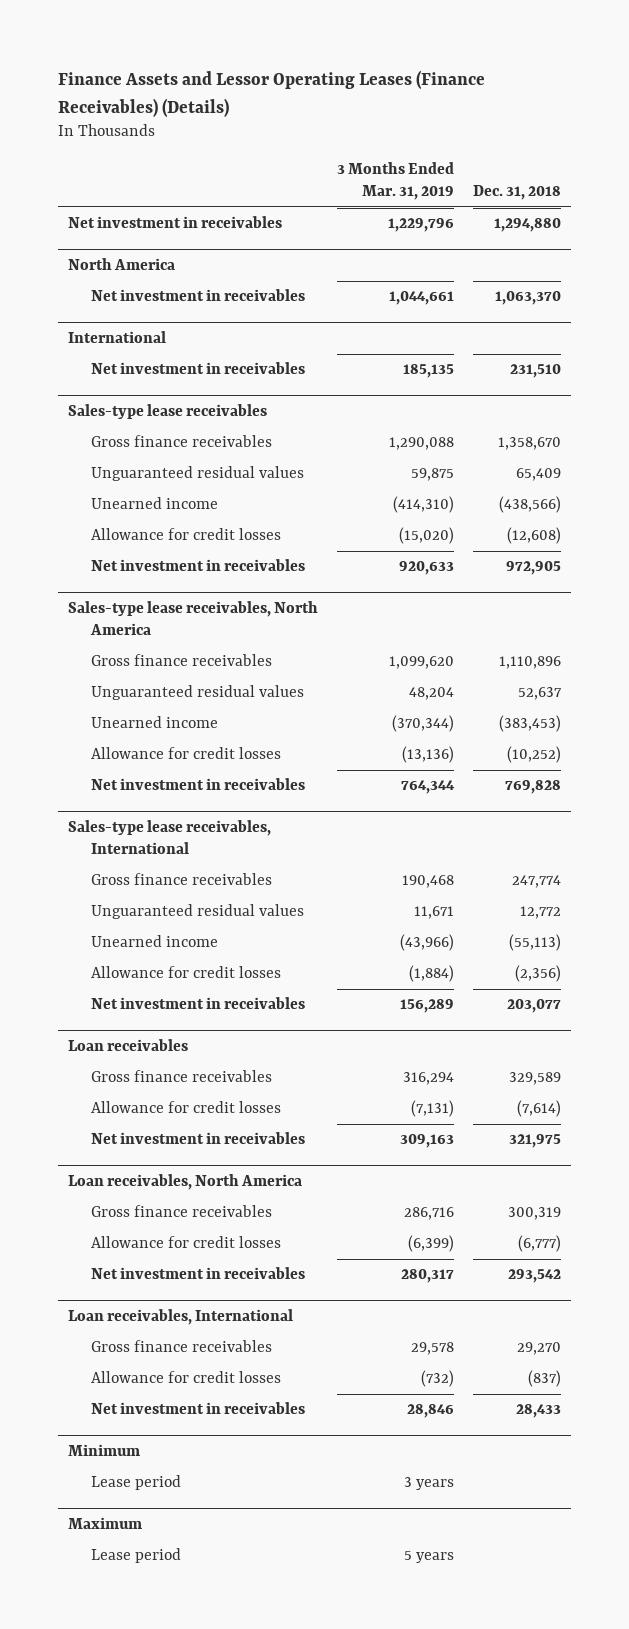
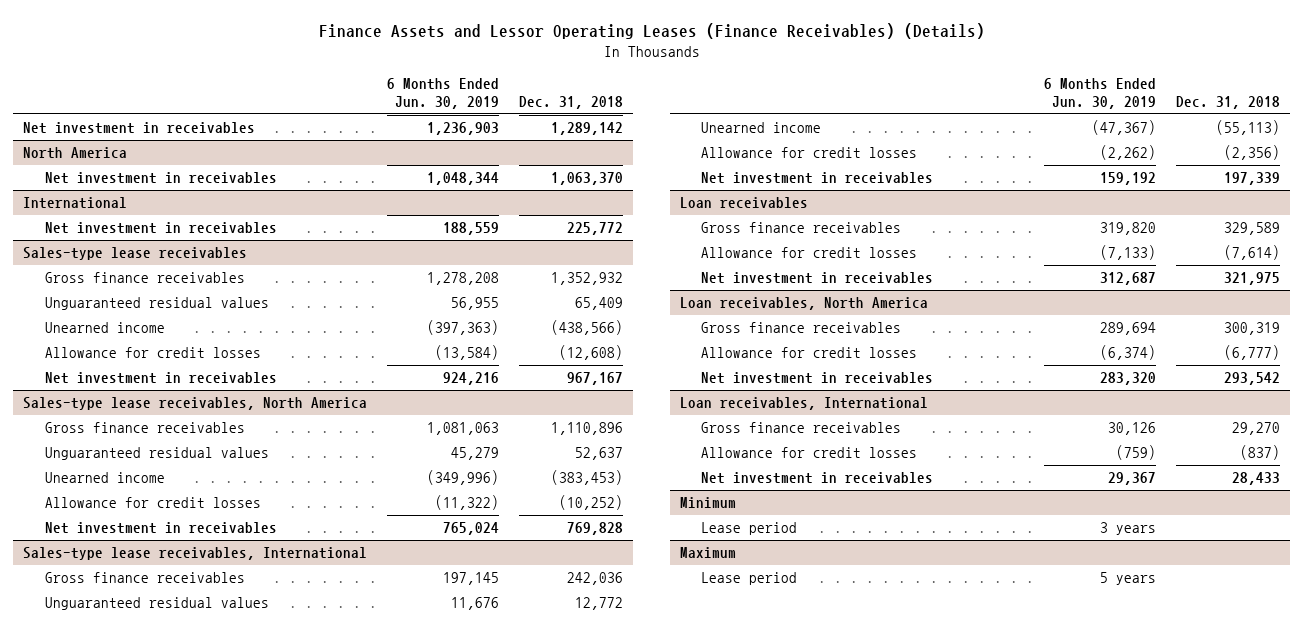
- | 3 Months Ended Mar. 31, 2019 | Dec. 31, 2018
+ | 6 Months Ended Jun. 30, 2019 | Dec. 31, 2018
- Net investment in receivables | 1,229,796 | 1,294,880
+ Net investment in receivables | 1,236,903 | 1,289,142
@ International
- Net investment in receivables | 185,135 | 231,510
+ Net investment in receivables | 188,559 | 225,772
@ Sales-type lease receivables
- Gross finance receivables | 1,290,088 | 1,358,670
+ Gross finance receivables | 1,278,208 | 1,352,932
- Net investment in receivables | 920,633 | 972,905
+ Net investment in receivables | 924,216 | 967,167
@ Sales-type lease receivables, International
- Gross finance receivables | 190,468 | 247,774
+ Gross finance receivables | 197,145 | 242,036
- Net investment in receivables | 156,289 | 203,077
+ Net investment in receivables | 159,192 | 197,339

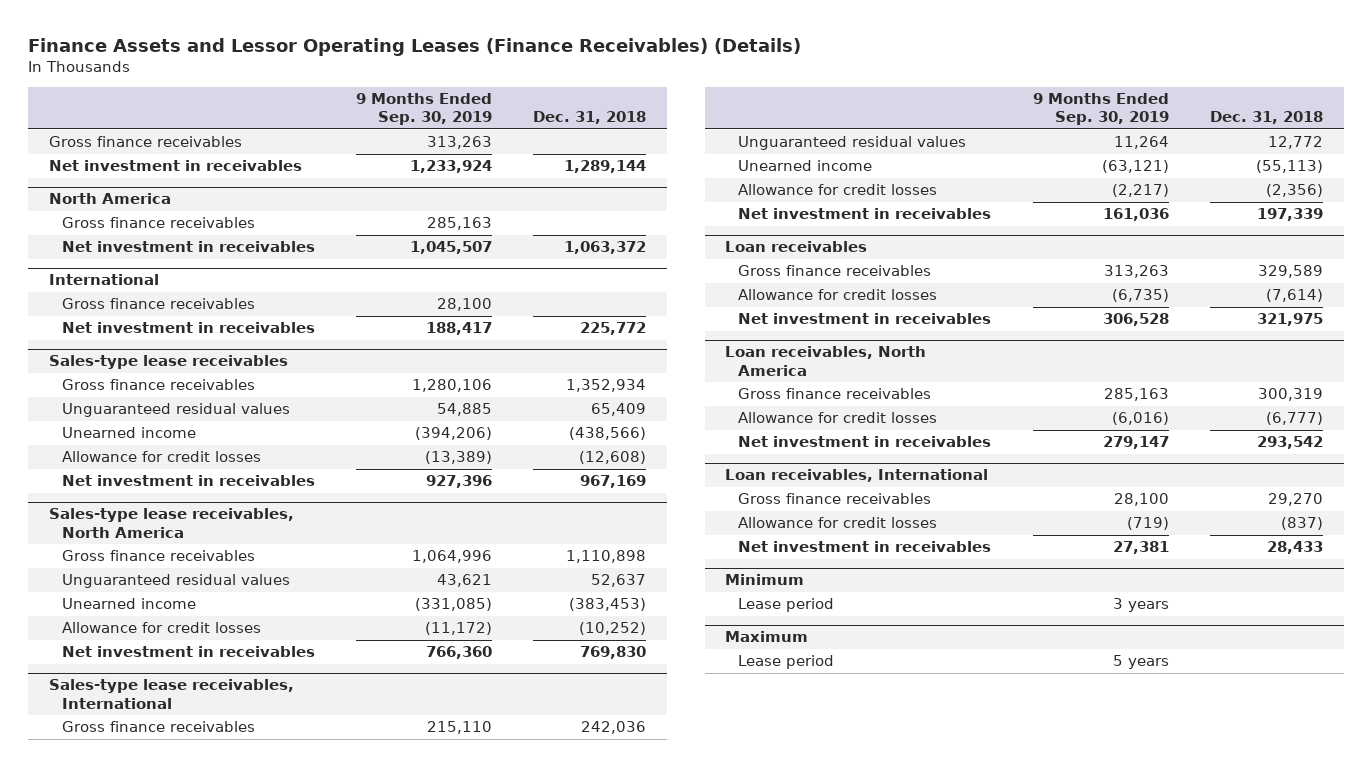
- | 6 Months Ended Jun. 30, 2019 | Dec. 31, 2018
+ | 9 Months Ended Sep. 30, 2019 | Dec. 31, 2018
- Net investment in receivables | 1,236,903 | 1,289,142
+ Gross finance receivables | 313,263 |
+ Net investment in receivables | 1,233,924 | 1,289,144
@ North America
- Net investment in receivables | 1,048,344 | 1,063,370
+ Gross finance receivables | 285,163 |
+ Net investment in receivables | 1,045,507 | 1,063,372
@ International
+ Gross finance receivables | 28,100 |
@ Sales-type lease receivables
- Gross finance receivables | 1,278,208 | 1,352,932
+ Gross finance receivables | 1,280,106 | 1,352,934
- Net investment in receivables | 924,216 | 967,167
+ Net investment in receivables | 927,396 | 967,169
@ Sales-type lease receivables, North America
- Gross finance receivables | 1,081,063 | 1,110,896
+ Gross finance receivables | 1,064,996 | 1,110,898
- Net investment in receivables | 765,024 | 769,828
+ Net investment in receivables | 766,360 | 769,830

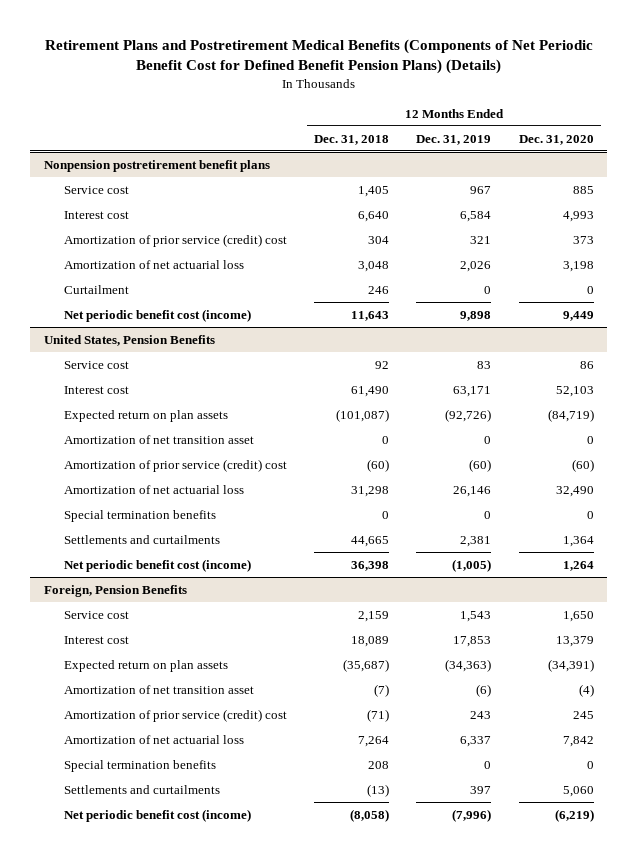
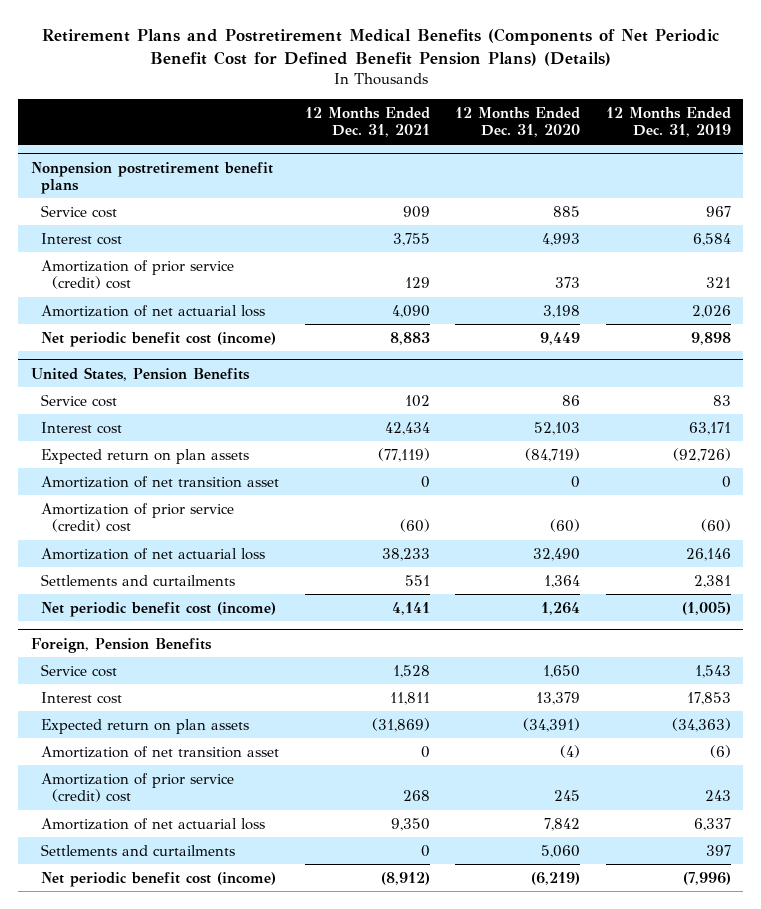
- | 12 Months Ended Dec. 31, 2018 | 12 Months Ended Dec. 31, 2019 | 12 Months Ended Dec. 31, 2020
+ | 12 Months Ended Dec. 31, 2021 | 12 Months Ended Dec. 31, 2020 | 12 Months Ended Dec. 31, 2019
@ Nonpension postretirement benefit plans
- Curtailment | 246 | 0 | 0
@ United States, Pension Benefits
- Special termination benefits | 0 | 0 | 0
@ Foreign, Pension Benefits
- Special termination benefits | 208 | 0 | 0

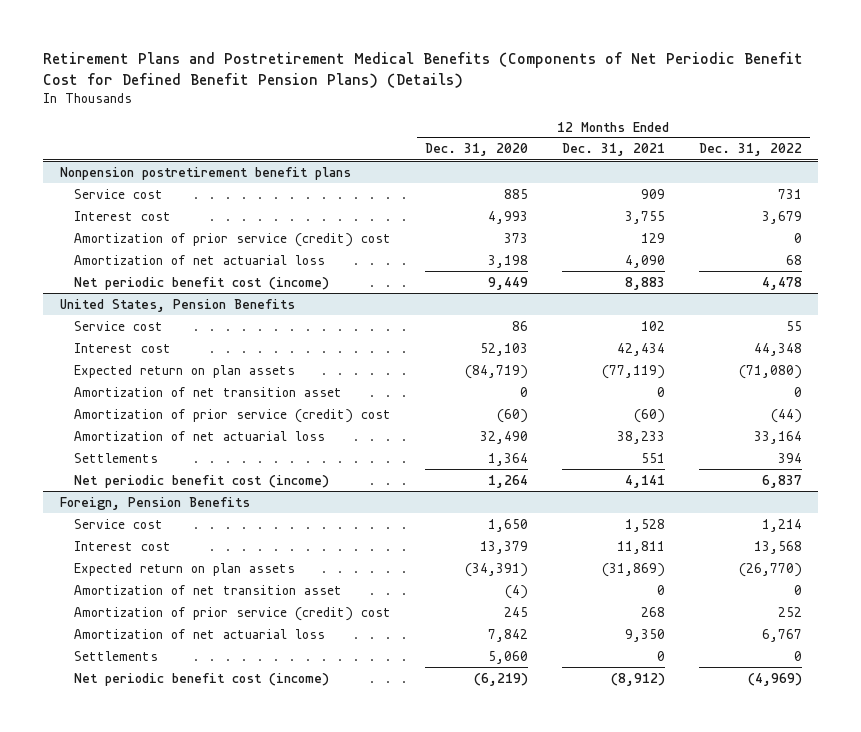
- | 12 Months Ended Dec. 31, 2021 | 12 Months Ended Dec. 31, 2020 | 12 Months Ended Dec. 31, 2019
+ | 12 Months Ended Dec. 31, 2020 | 12 Months Ended Dec. 31, 2021 | 12 Months Ended Dec. 31, 2022
@ United States, Pension Benefits
- Settlements and curtailments | 551 | 1,364 | 2,381
+ Settlements | 1,364 | 551 | 394
@ Foreign, Pension Benefits
- Settlements and curtailments | 0 | 5,060 | 397
+ Settlements | 5,060 | 0 | 0

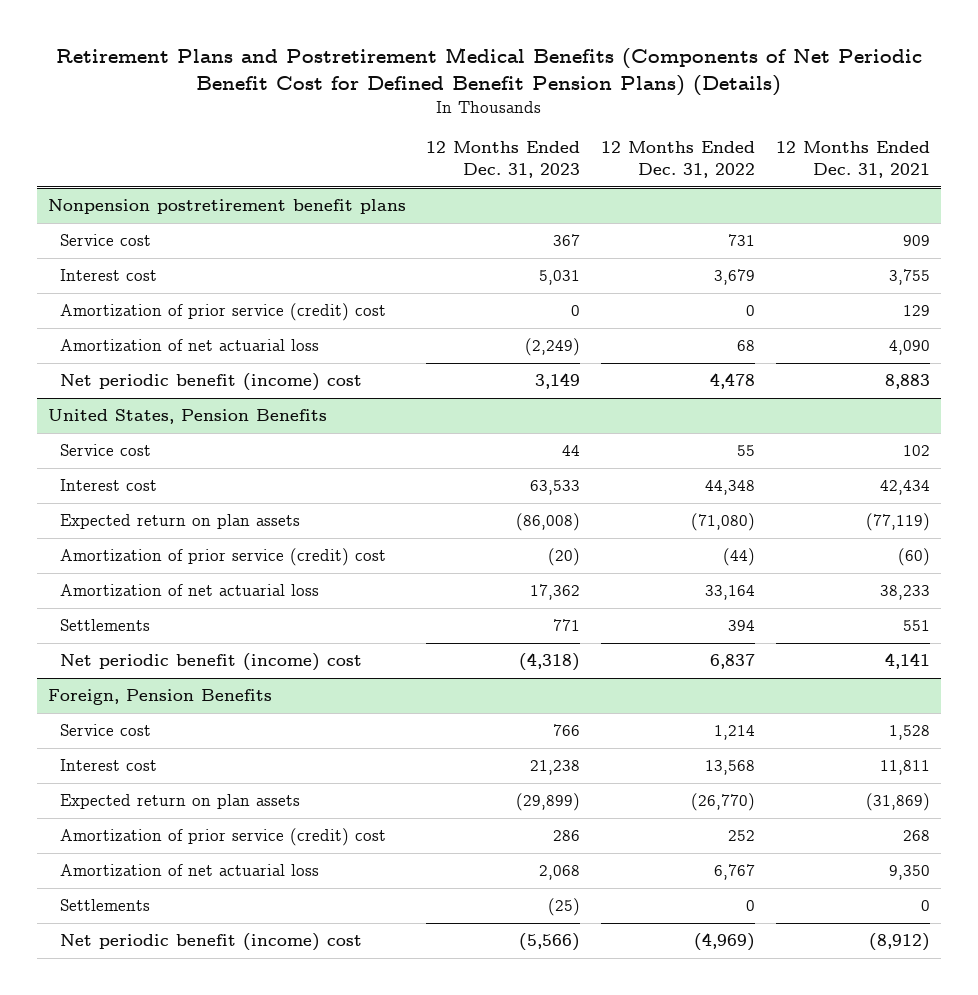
- | 12 Months Ended Dec. 31, 2020 | 12 Months Ended Dec. 31, 2021 | 12 Months Ended Dec. 31, 2022
+ | 12 Months Ended Dec. 31, 2023 | 12 Months Ended Dec. 31, 2022 | 12 Months Ended Dec. 31, 2021
@ Nonpension postretirement benefit plans
- Net periodic benefit cost (income) | 9,449 | 8,883 | 4,478
+ Net periodic benefit (income) cost | 3,149 | 4,478 | 8,883
@ United States, Pension Benefits
- Amortization of net transition asset | 0 | 0 | 0
- Net periodic benefit cost (income) | 1,264 | 4,141 | 6,837
+ Net periodic benefit (income) cost | (4,318) | 6,837 | 4,141
@ Foreign, Pension Benefits
- Amortization of net transition asset | (4) | 0 | 0
- Net periodic benefit cost (income) | (6,219) | (8,912) | (4,969)
+ Net periodic benefit (income) cost | (5,566) | (4,969) | (8,912)

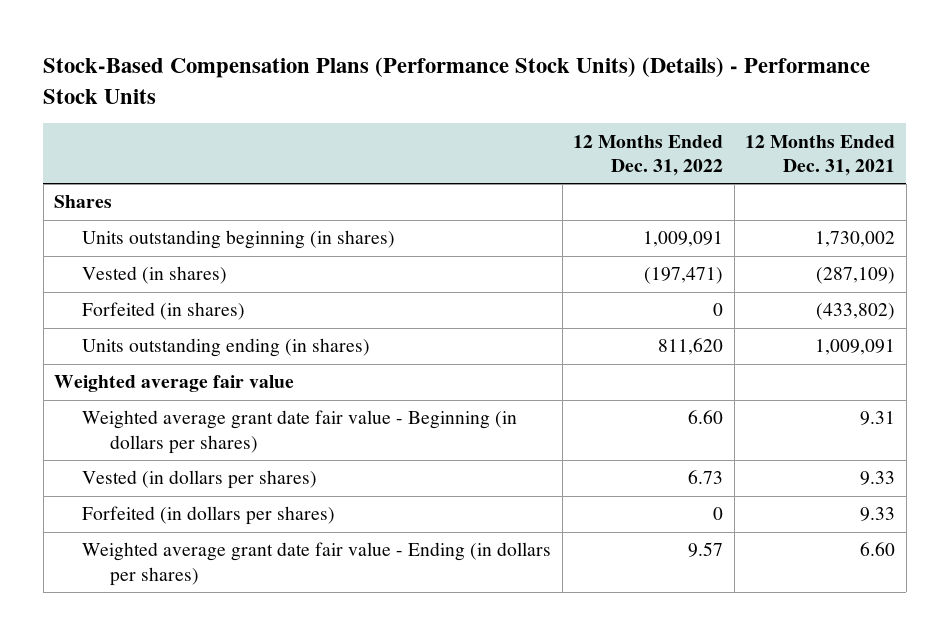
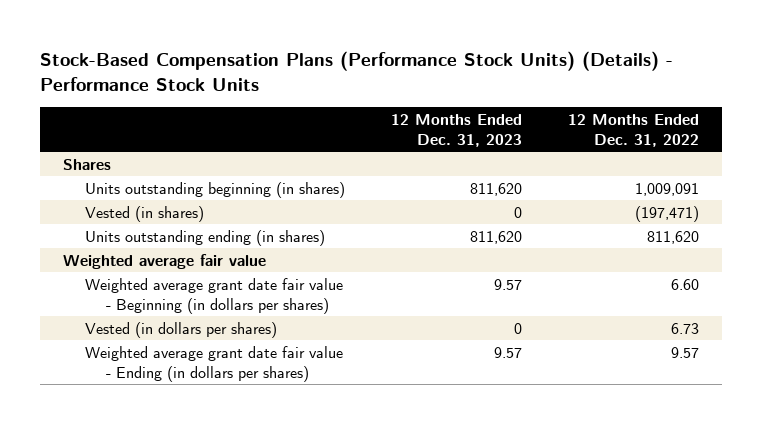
- | 12 Months Ended Dec. 31, 2022 | 12 Months Ended Dec. 31, 2021
+ | 12 Months Ended Dec. 31, 2023 | 12 Months Ended Dec. 31, 2022
- Forfeited (in shares) | 0 | (433,802)
- Forfeited (in dollars per shares) | 0 | 9.33

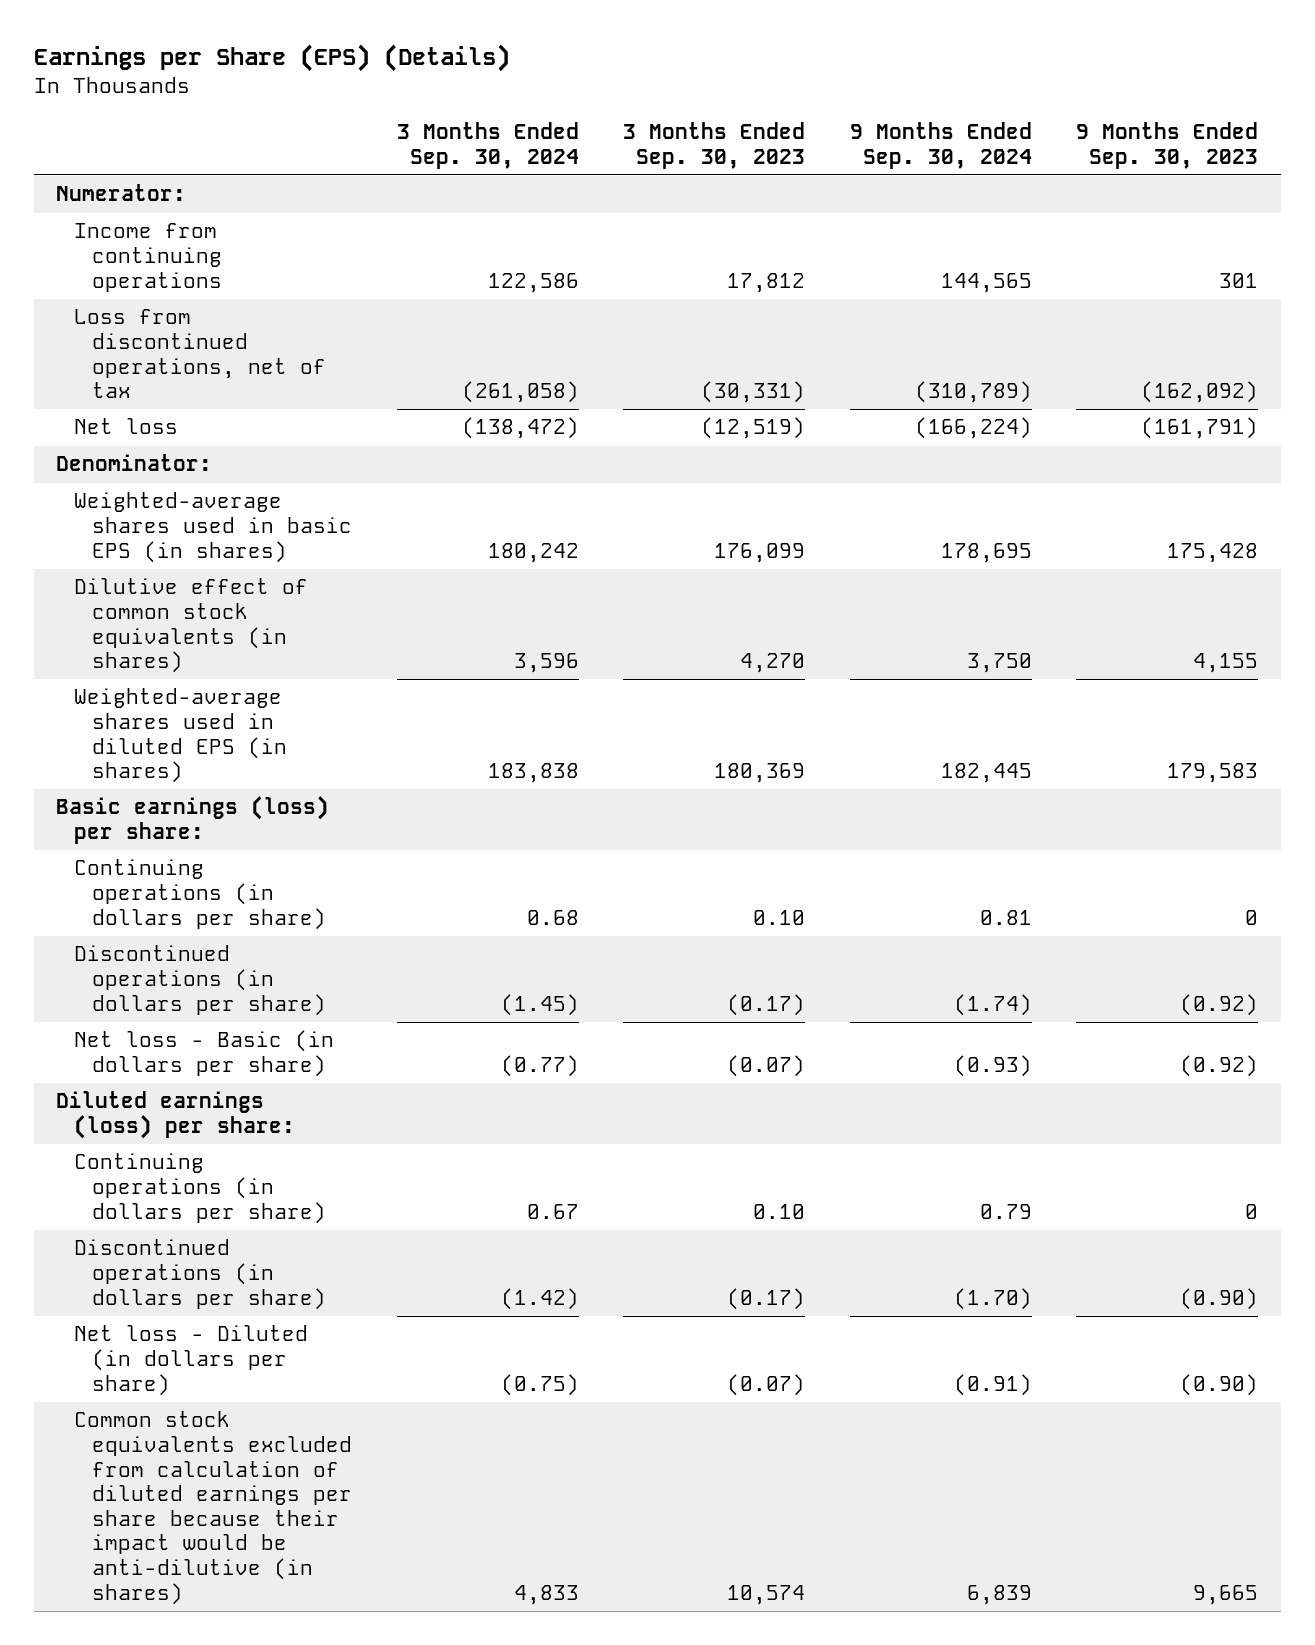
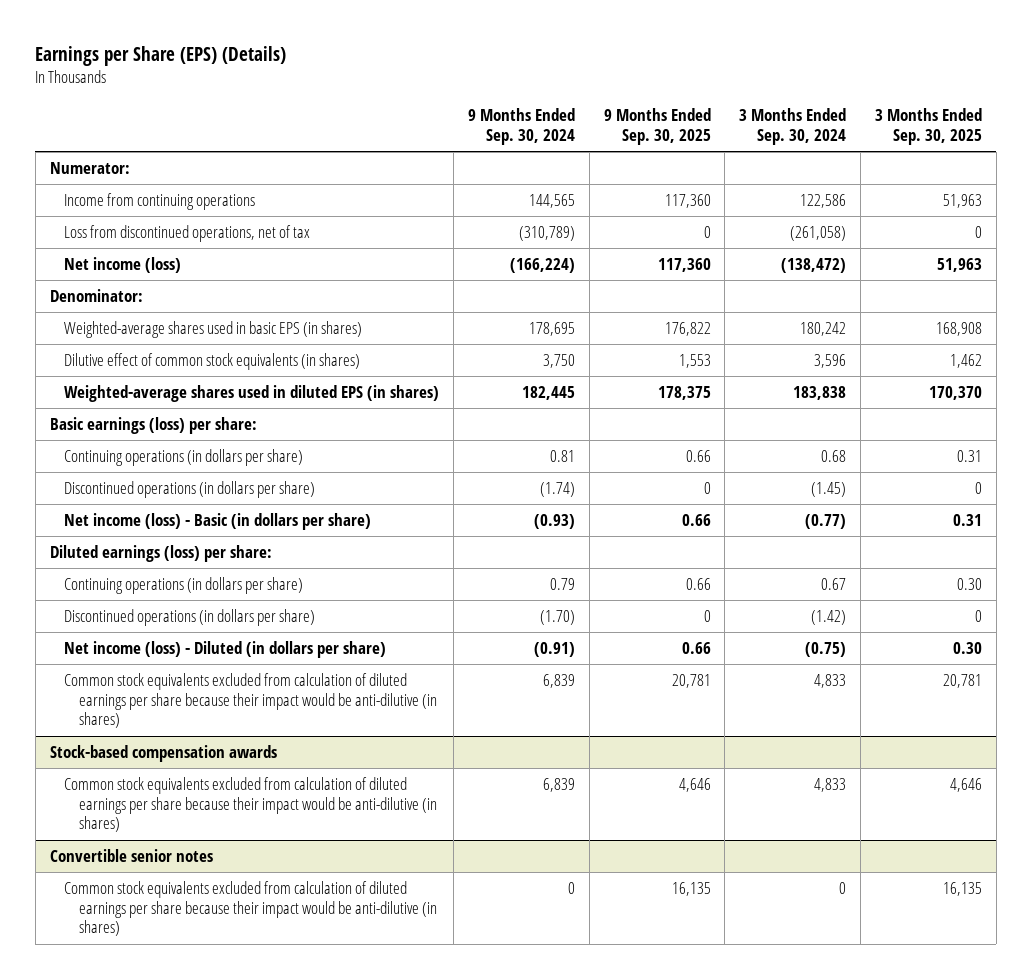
- | 3 Months Ended Sep. 30, 2024 | 3 Months Ended Sep. 30, 2023 | 9 Months Ended Sep. 30, 2024 | 9 Months Ended Sep. 30, 2023
+ | 9 Months Ended Sep. 30, 2024 | 9 Months Ended Sep. 30, 2025 | 3 Months Ended Sep. 30, 2024 | 3 Months Ended Sep. 30, 2025
- Net loss | (138,472) | (12,519) | (166,224) | (161,791)
+ Net income (loss) | (166,224) | 117,360 | (138,472) | 51,963
- Net loss - Basic (in dollars per share) | (0.77) | (0.07) | (0.93) | (0.92)
+ Net income (loss) - Basic (in dollars per share) | (0.93) | 0.66 | (0.77) | 0.31
- Net loss - Diluted (in dollars per share) | (0.75) | (0.07) | (0.91) | (0.90)
+ Net income (loss) - Diluted (in dollars per share) | (0.91) | 0.66 | (0.75) | 0.30
+ Stock-based compensation awards
+ Common stock equivalents excluded from calculation of diluted earnings per share because their impact would be anti-dilutive (in shares) | 6,839 | 4,646 | 4,833 | 4,646
+ Convertible senior notes
+ Common stock equivalents excluded from calculation of diluted earnings per share because their impact would be anti-dilutive (in shares) | 0 | 16,135 | 0 | 16,135

